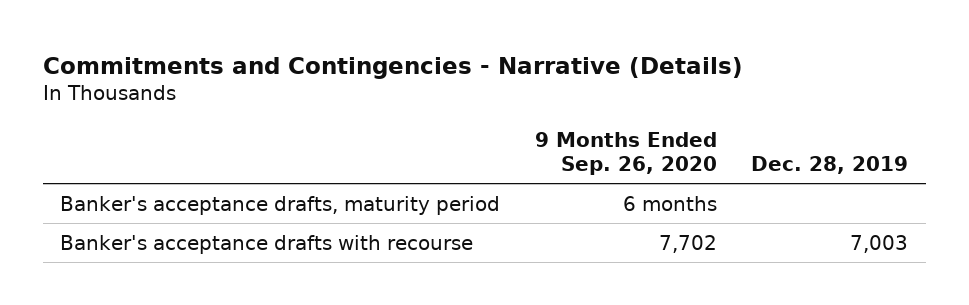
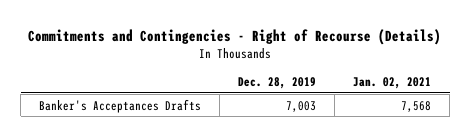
- Commitments and Contingencies - Narrative (Details)
+ Commitments and Contingencies - Right of Recourse (Details)
- | 9 Months Ended Sep. 26, 2020 | Dec. 28, 2019
+ | Dec. 28, 2019 | Jan. 02, 2021
- Banker's acceptance drafts, maturity period | 6 months |
- Banker's acceptance drafts with recourse | 7,702 | 7,003
+ Banker's Acceptances Drafts | 7,003 | 7,568

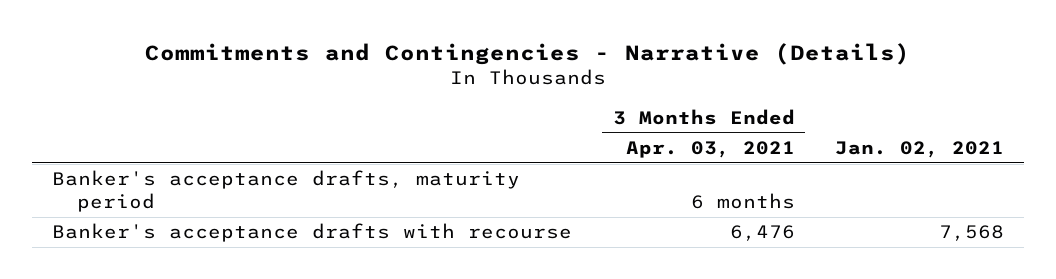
- Commitments and Contingencies - Right of Recourse (Details)
+ Commitments and Contingencies - Narrative (Details)
- | Dec. 28, 2019 | Jan. 02, 2021
+ | 3 Months Ended Apr. 03, 2021 | Jan. 02, 2021
- Banker's Acceptances Drafts | 7,003 | 7,568
+ Banker's acceptance drafts, maturity period | 6 months |
+ Banker's acceptance drafts with recourse | 6,476 | 7,568

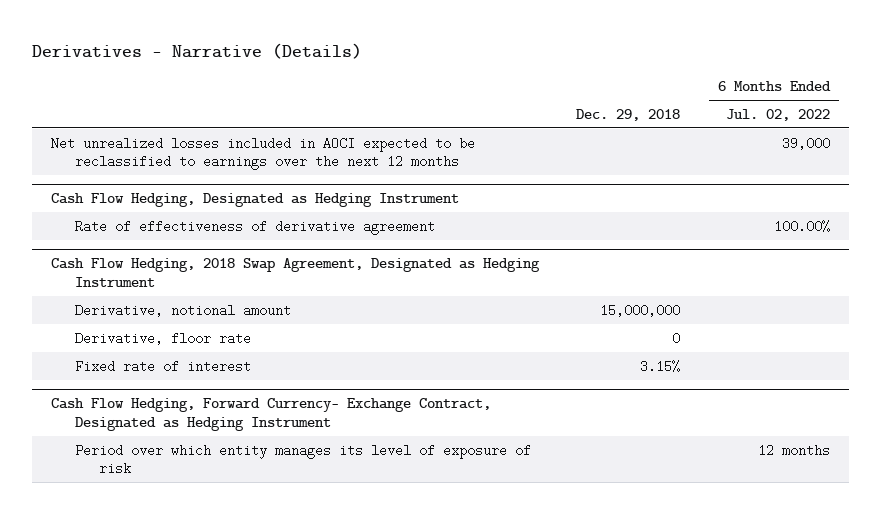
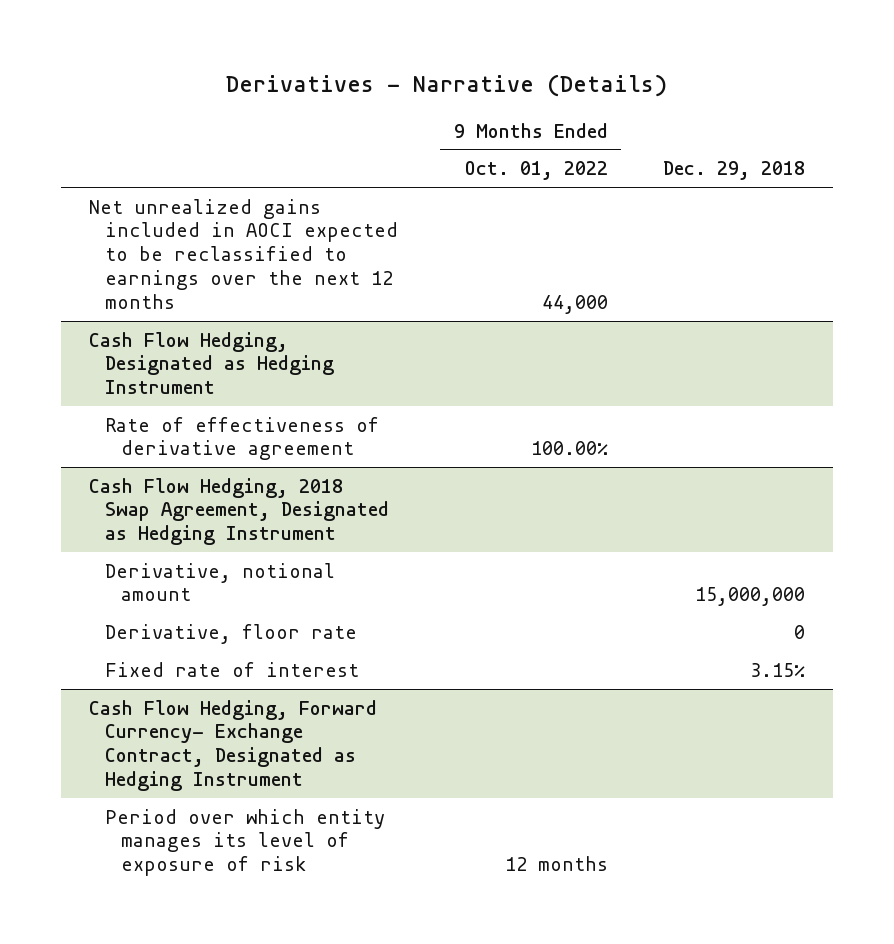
- | Dec. 29, 2018 | 6 Months Ended Jul. 02, 2022
+ | 9 Months Ended Oct. 01, 2022 | Dec. 29, 2018
- Net unrealized losses included in AOCI expected to be reclassified to earnings over the next 12 months | | 39,000
+ Net unrealized gains included in AOCI expected to be reclassified to earnings over the next 12 months | 44,000 |

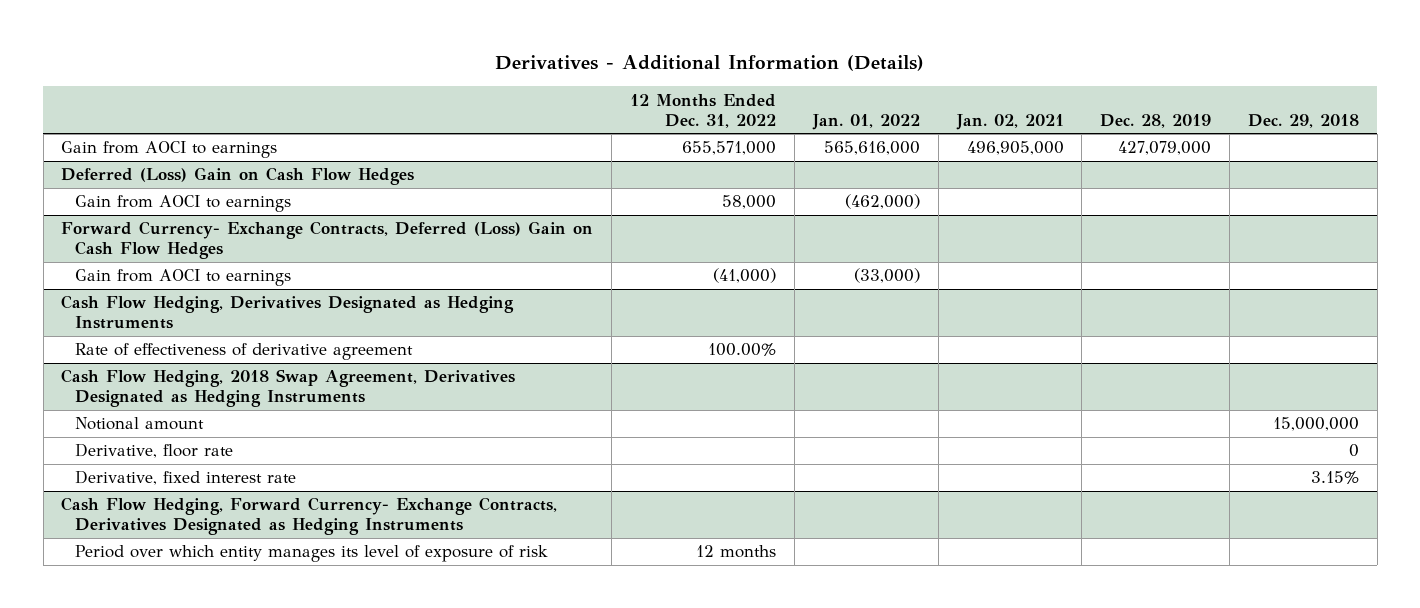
- Derivatives - Narrative (Details)
+ Derivatives - Additional Information (Details)
- | 9 Months Ended Oct. 01, 2022 | Dec. 29, 2018
+ | 12 Months Ended Dec. 31, 2022 | Jan. 01, 2022 | Jan. 02, 2021 | Dec. 28, 2019 | Dec. 29, 2018
- Net unrealized gains included in AOCI expected to be reclassified to earnings over the next 12 months | 44,000 |
- Cash Flow Hedging, Designated as Hedging Instrument
+ Gain from AOCI to earnings | 655,571,000 | 565,616,000 | 496,905,000 | 427,079,000 |
+ Deferred (Loss) Gain on Cash Flow Hedges
+ Gain from AOCI to earnings | 58,000 | (462,000) | | |
+ Forward Currency- Exchange Contracts, Deferred (Loss) Gain on Cash Flow Hedges
+ Gain from AOCI to earnings | (41,000) | (33,000) | | |
+ Cash Flow Hedging, Derivatives Designated as Hedging Instruments
- Cash Flow Hedging, 2018 Swap Agreement, Designated as Hedging Instrument
- Derivative, notional amount | | 15,000,000
+ Cash Flow Hedging, 2018 Swap Agreement, Derivatives Designated as Hedging Instruments
+ Notional amount | | | | | 15,000,000
- Fixed rate of interest | | 3.15%
- Cash Flow Hedging, Forward Currency- Exchange Contract, Designated as Hedging Instrument
+ Derivative, fixed interest rate | | | | | 3.15%
+ Cash Flow Hedging, Forward Currency- Exchange Contracts, Derivatives Designated as Hedging Instruments

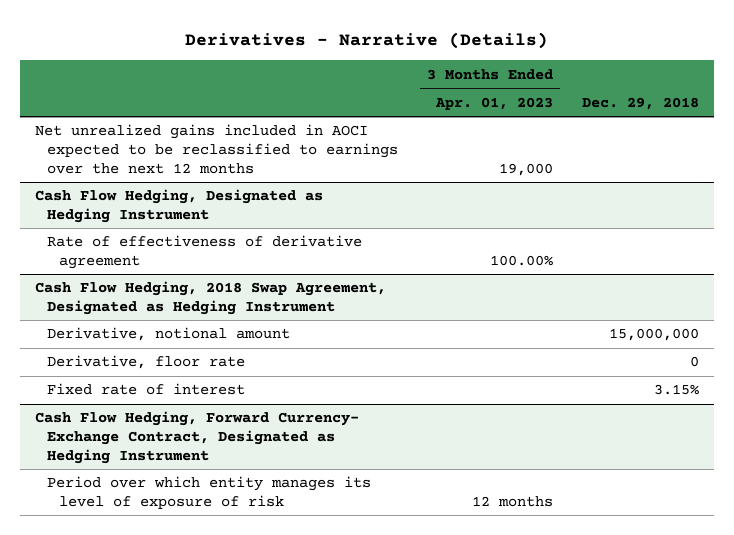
- Derivatives - Additional Information (Details)
+ Derivatives - Narrative (Details)
- | 12 Months Ended Dec. 31, 2022 | Jan. 01, 2022 | Jan. 02, 2021 | Dec. 28, 2019 | Dec. 29, 2018
+ | 3 Months Ended Apr. 01, 2023 | Dec. 29, 2018
- Gain from AOCI to earnings | 655,571,000 | 565,616,000 | 496,905,000 | 427,079,000 |
- Deferred (Loss) Gain on Cash Flow Hedges
- Gain from AOCI to earnings | 58,000 | (462,000) | | |
- Forward Currency- Exchange Contracts, Deferred (Loss) Gain on Cash Flow Hedges
- Gain from AOCI to earnings | (41,000) | (33,000) | | |
- Cash Flow Hedging, Derivatives Designated as Hedging Instruments
+ Net unrealized gains included in AOCI expected to be reclassified to earnings over the next 12 months | 19,000 |
+ Cash Flow Hedging, Designated as Hedging Instrument
- Cash Flow Hedging, 2018 Swap Agreement, Derivatives Designated as Hedging Instruments
- Notional amount | | | | | 15,000,000
+ Cash Flow Hedging, 2018 Swap Agreement, Designated as Hedging Instrument
+ Derivative, notional amount | | 15,000,000
- Derivative, fixed interest rate | | | | | 3.15%
- Cash Flow Hedging, Forward Currency- Exchange Contracts, Derivatives Designated as Hedging Instruments
+ Fixed rate of interest | | 3.15%
+ Cash Flow Hedging, Forward Currency- Exchange Contract, Designated as Hedging Instrument

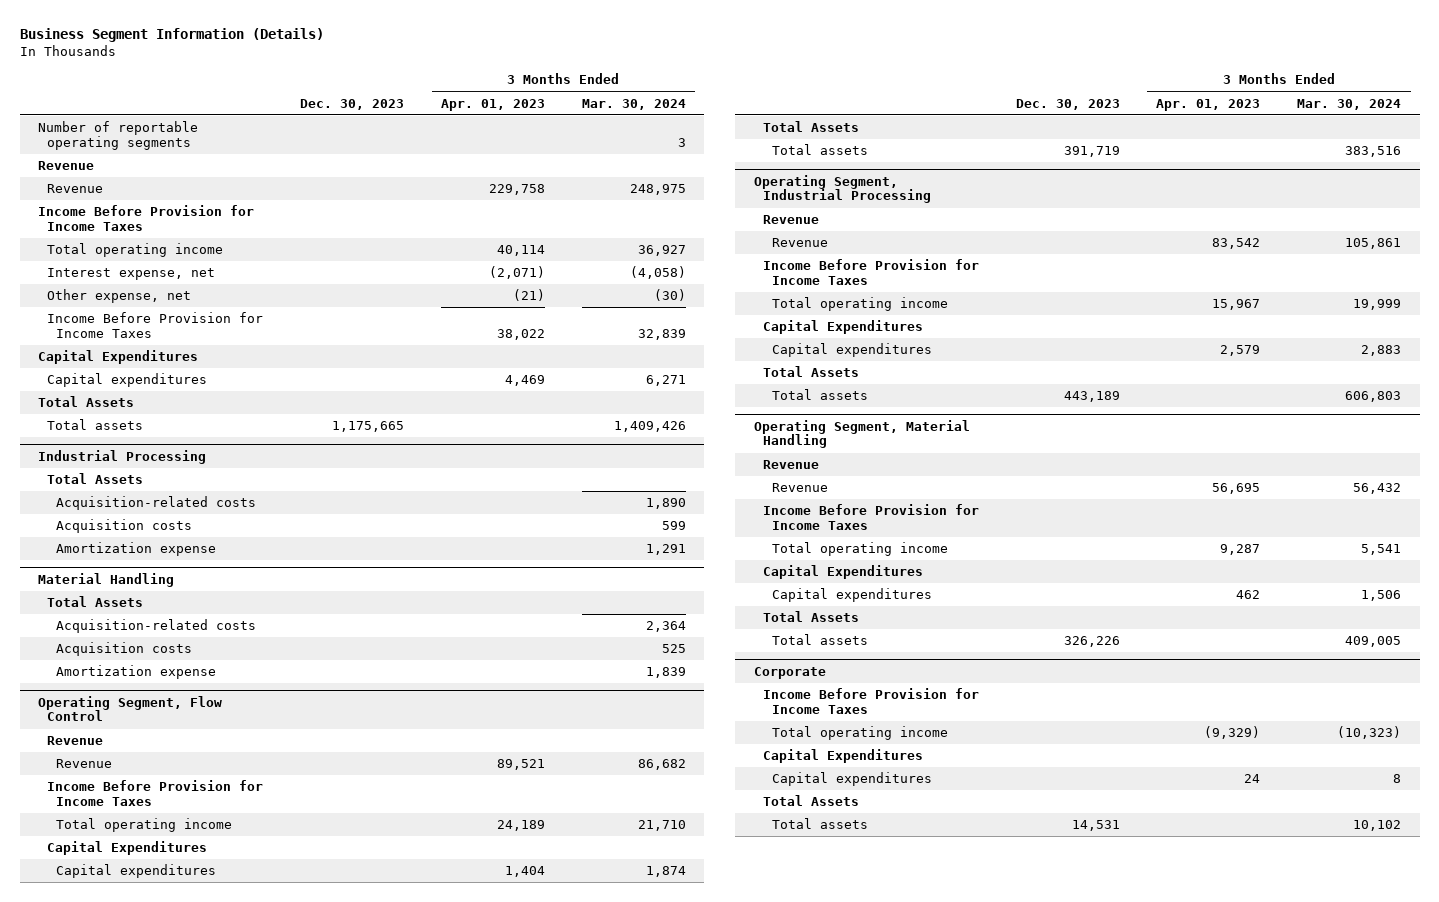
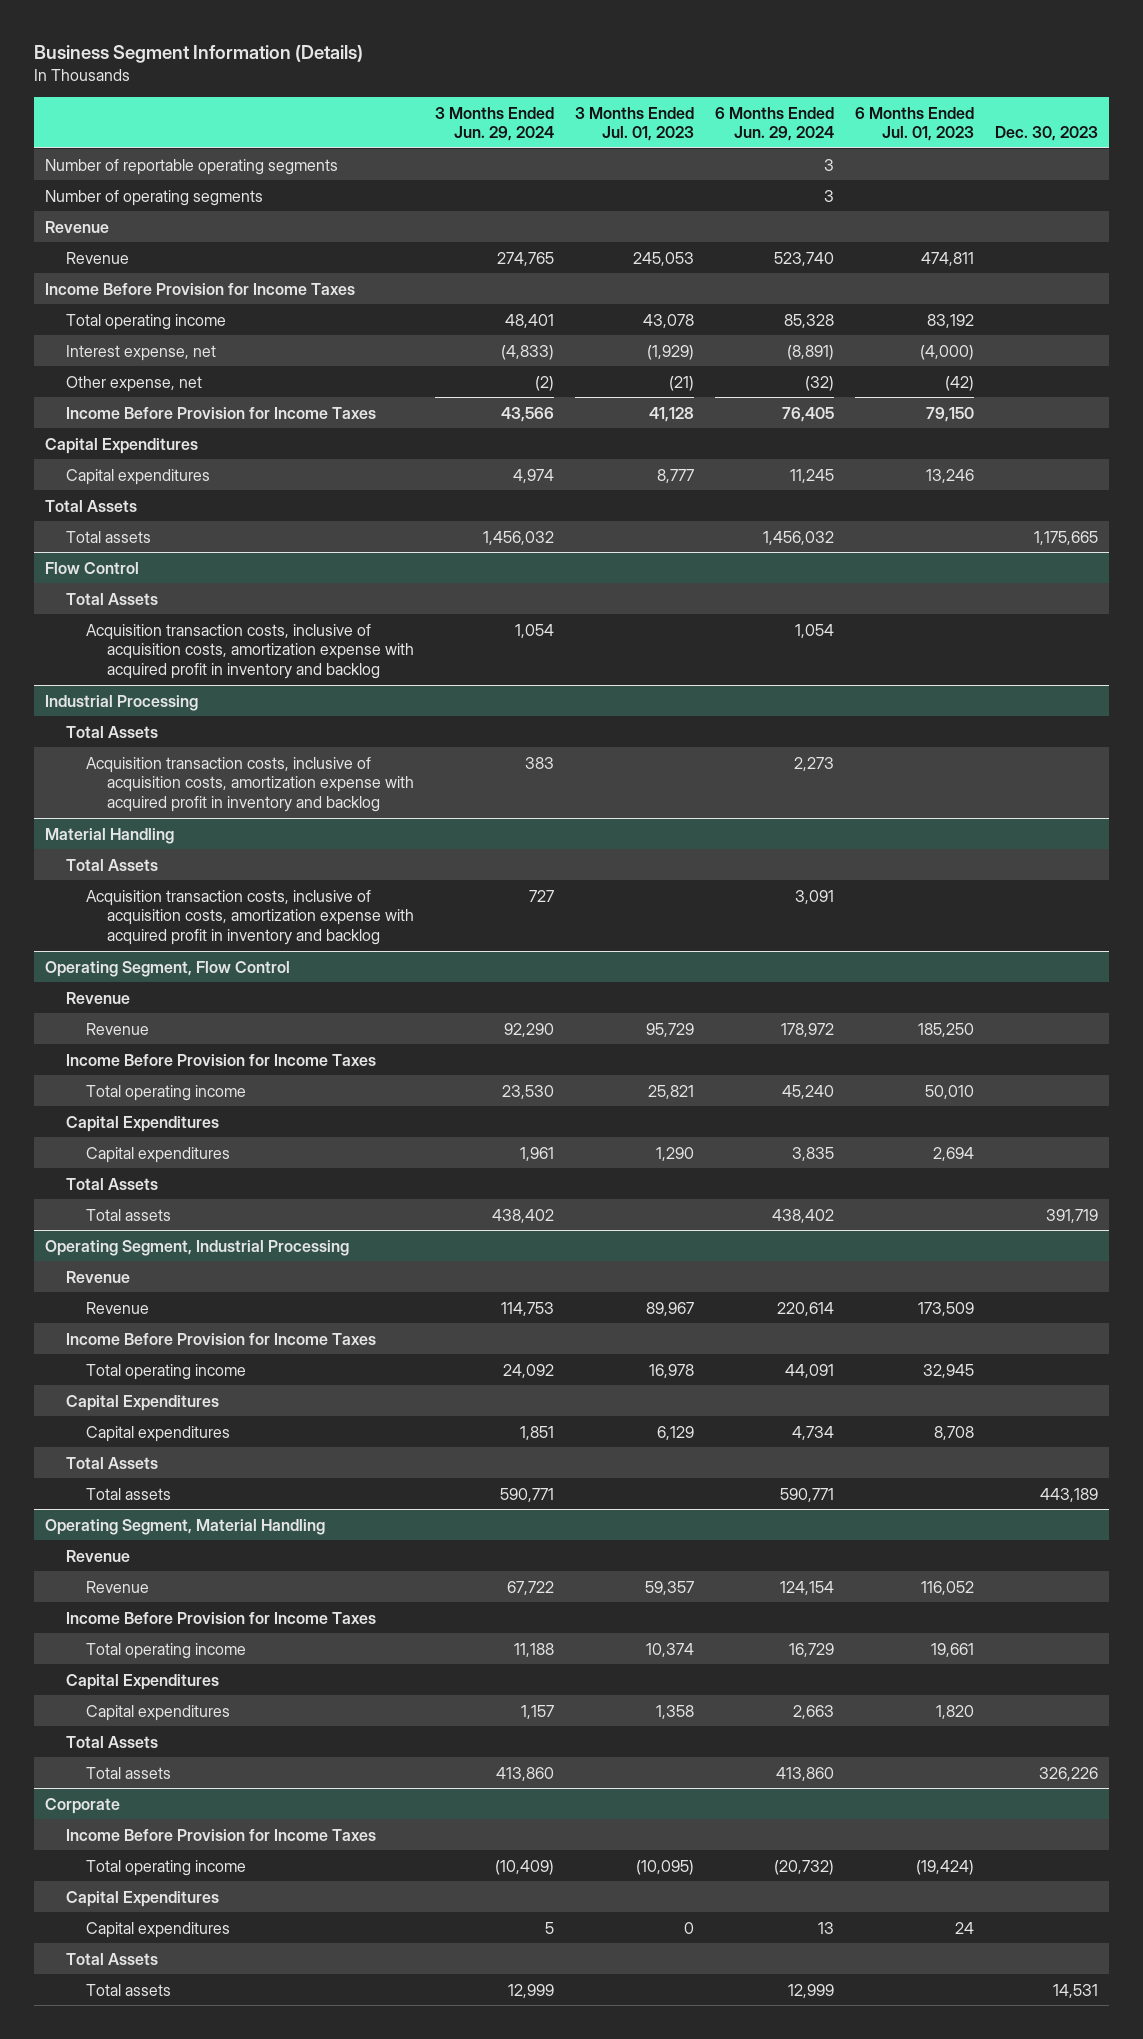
- | Dec. 30, 2023 | 3 Months Ended Apr. 01, 2023 | 3 Months Ended Mar. 30, 2024
+ | 3 Months Ended Jun. 29, 2024 | 3 Months Ended Jul. 01, 2023 | 6 Months Ended Jun. 29, 2024 | 6 Months Ended Jul. 01, 2023 | Dec. 30, 2023
+ Number of operating segments | | | 3 | |
+ Flow Control
+ Total Assets
+ Acquisition transaction costs, inclusive of acquisition costs, amortization expense with acquired profit in inventory and backlog | 1,054 | | 1,054 | |
@ Industrial Processing
- Acquisition-related costs | | | 1,890
- Acquisition costs | | | 599
- Amortization expense | | | 1,291
+ Acquisition transaction costs, inclusive of acquisition costs, amortization expense with acquired profit in inventory and backlog | 383 | | 2,273 | |
@ Material Handling
- Acquisition-related costs | | | 2,364
- Acquisition costs | | | 525
- Amortization expense | | | 1,839
+ Acquisition transaction costs, inclusive of acquisition costs, amortization expense with acquired profit in inventory and backlog | 727 | | 3,091 | |

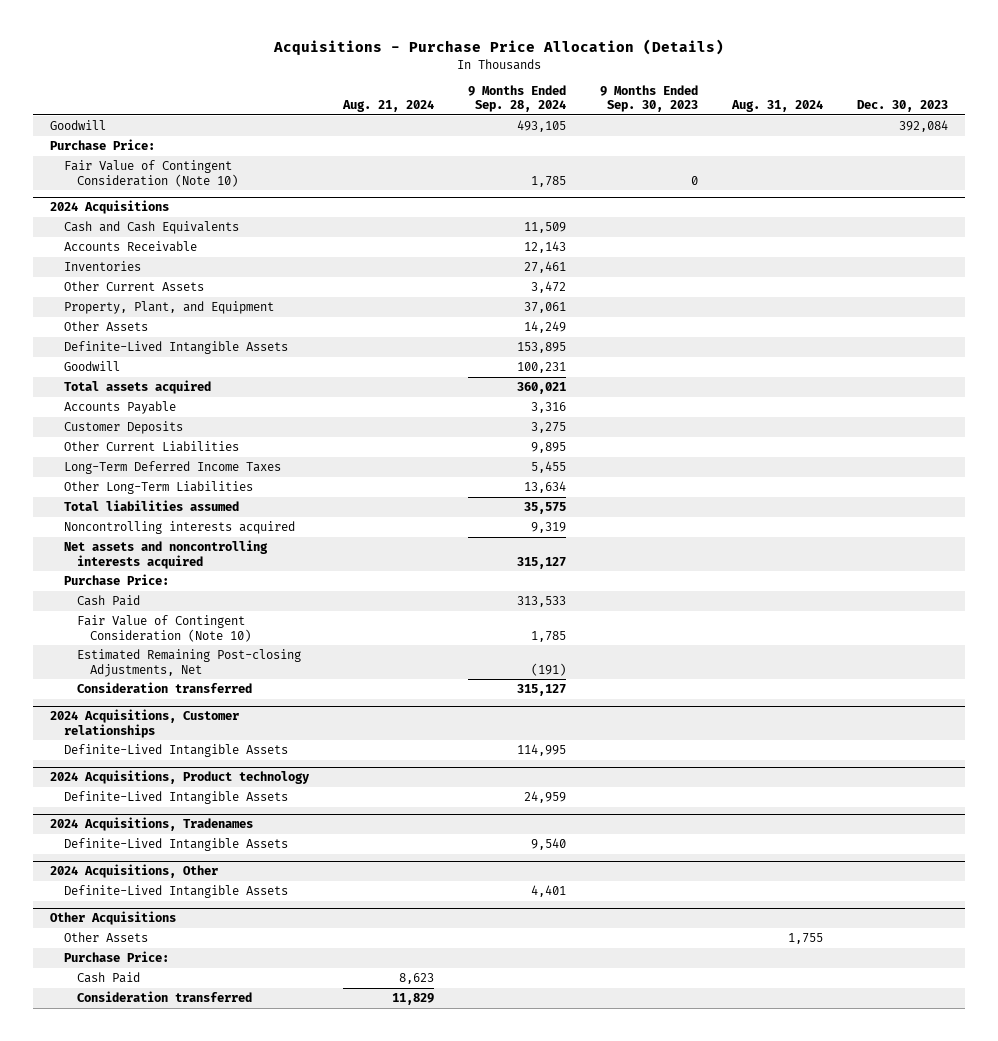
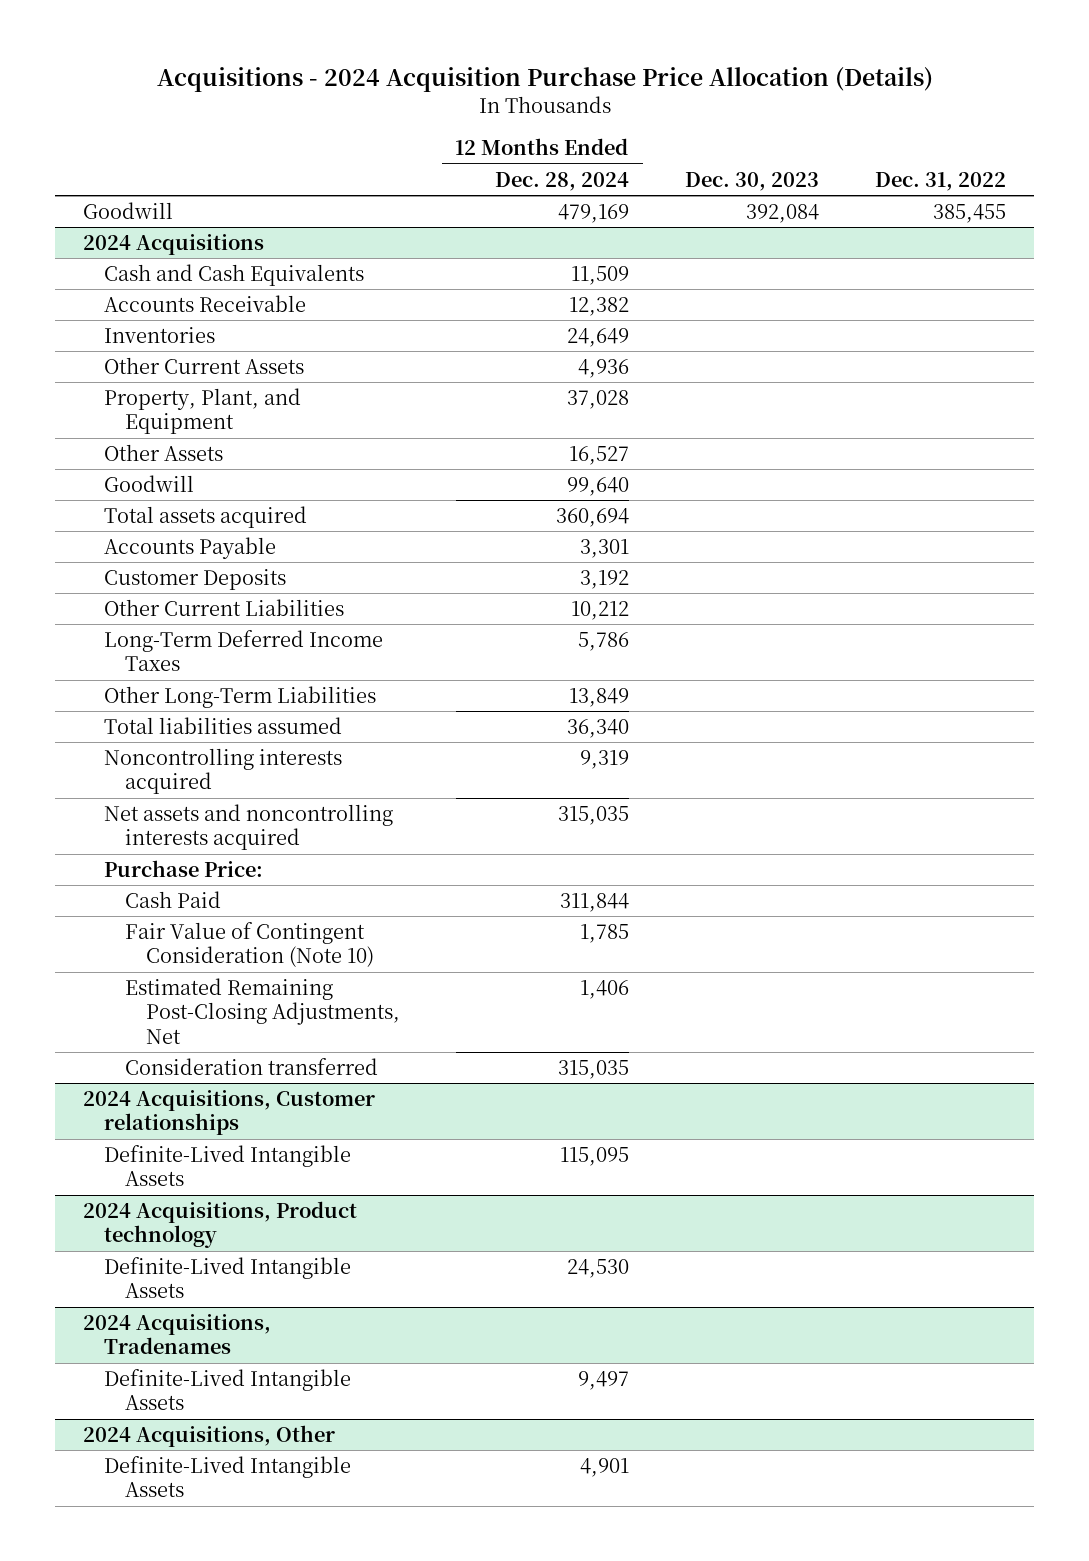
- Acquisitions - Purchase Price Allocation (Details)
+ Acquisitions - 2024 Acquisition Purchase Price Allocation (Details)
- | Aug. 21, 2024 | 9 Months Ended Sep. 28, 2024 | 9 Months Ended Sep. 30, 2023 | Aug. 31, 2024 | Dec. 30, 2023
+ | 12 Months Ended Dec. 28, 2024 | Dec. 30, 2023 | Dec. 31, 2022
- Purchase Price:
- Fair Value of Contingent Consideration (Note 10) | | 1,785 | 0 | |
@ 2024 Acquisitions
- Definite-Lived Intangible Assets | | 153,895 | | |
- Estimated Remaining Post-closing Adjustments, Net | | (191) | | |
+ Estimated Remaining Post-Closing Adjustments, Net | 1,406 | |
- Other Acquisitions
- Other Assets | | | | 1,755 |
- Purchase Price:
- Cash Paid | 8,623 | | | |
- Consideration transferred | 11,829 | | | |

